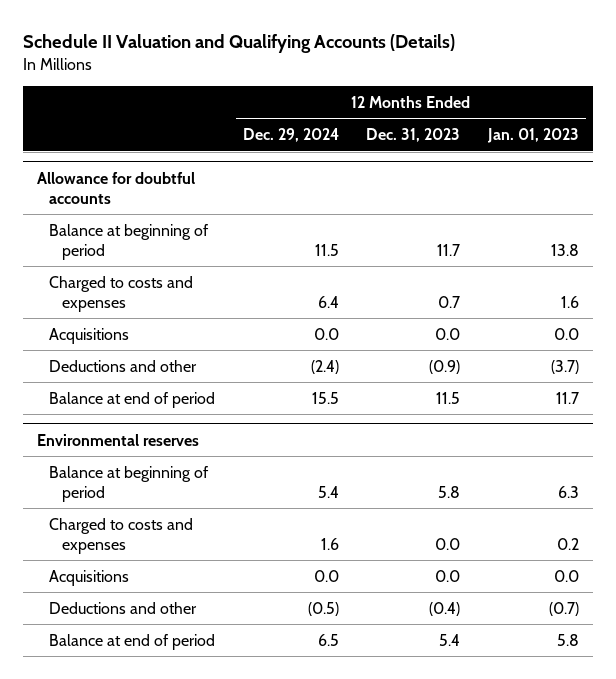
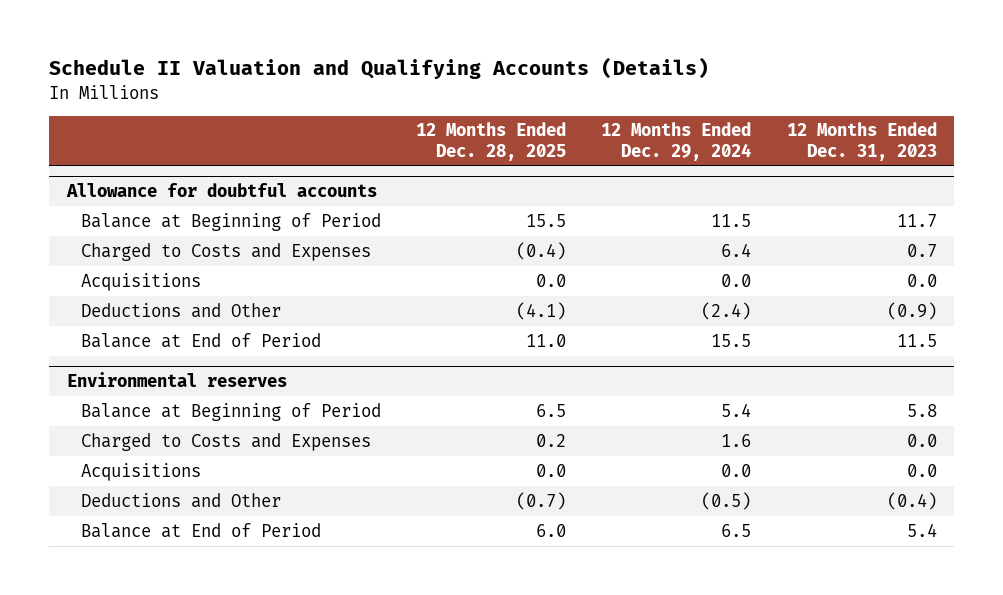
- | 12 Months Ended Dec. 29, 2024 | 12 Months Ended Dec. 31, 2023 | 12 Months Ended Jan. 01, 2023
+ | 12 Months Ended Dec. 28, 2025 | 12 Months Ended Dec. 29, 2024 | 12 Months Ended Dec. 31, 2023
@ Allowance for doubtful accounts
- Balance at beginning of period | 11.5 | 11.7 | 13.8
- Charged to costs and expenses | 6.4 | 0.7 | 1.6
+ Balance at Beginning of Period | 15.5 | 11.5 | 11.7
+ Charged to Costs and Expenses | (0.4) | 6.4 | 0.7
- Deductions and other | (2.4) | (0.9) | (3.7)
- Balance at end of period | 15.5 | 11.5 | 11.7
+ Deductions and Other | (4.1) | (2.4) | (0.9)
+ Balance at End of Period | 11.0 | 15.5 | 11.5
@ Environmental reserves
- Balance at beginning of period | 5.4 | 5.8 | 6.3
- Charged to costs and expenses | 1.6 | 0.0 | 0.2
+ Balance at Beginning of Period | 6.5 | 5.4 | 5.8
+ Charged to Costs and Expenses | 0.2 | 1.6 | 0.0
- Deductions and other | (0.5) | (0.4) | (0.7)
- Balance at end of period | 6.5 | 5.4 | 5.8
+ Deductions and Other | (0.7) | (0.5) | (0.4)
+ Balance at End of Period | 6.0 | 6.5 | 5.4

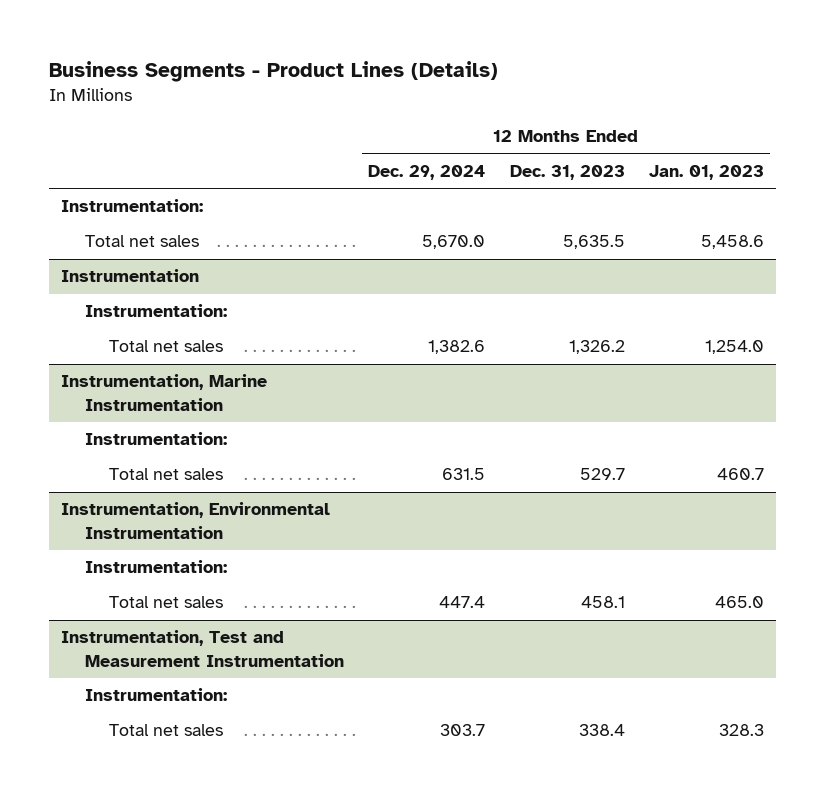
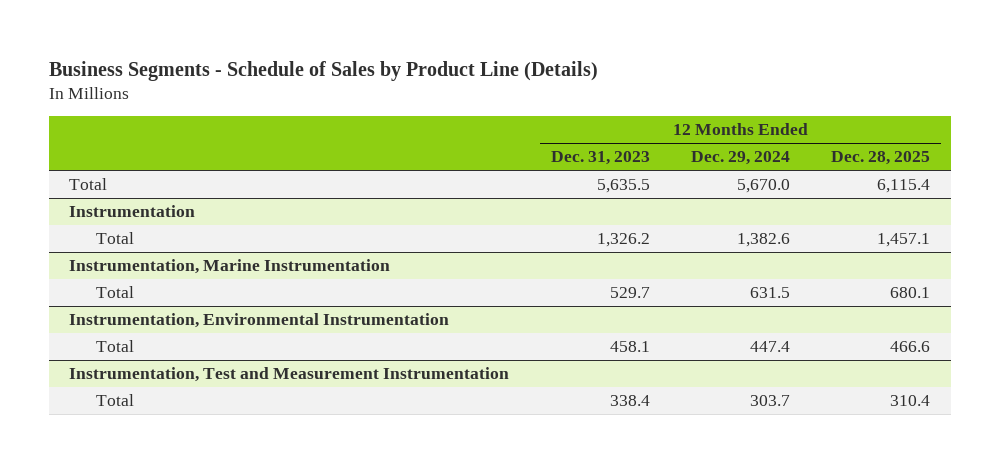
- Business Segments - Product Lines (Details)
+ Business Segments - Schedule of Sales by Product Line (Details)
- | 12 Months Ended Dec. 29, 2024 | 12 Months Ended Dec. 31, 2023 | 12 Months Ended Jan. 01, 2023
+ | 12 Months Ended Dec. 31, 2023 | 12 Months Ended Dec. 29, 2024 | 12 Months Ended Dec. 28, 2025
- Instrumentation:
- Total net sales | 5,670.0 | 5,635.5 | 5,458.6
+ Total | 5,635.5 | 5,670.0 | 6,115.4
@ Instrumentation
- Instrumentation:
- Total net sales | 1,382.6 | 1,326.2 | 1,254.0
+ Total | 1,326.2 | 1,382.6 | 1,457.1
@ Instrumentation, Marine Instrumentation
- Instrumentation:
- Total net sales | 631.5 | 529.7 | 460.7
+ Total | 529.7 | 631.5 | 680.1
@ Instrumentation, Environmental Instrumentation
- Instrumentation:
- Total net sales | 447.4 | 458.1 | 465.0
+ Total | 458.1 | 447.4 | 466.6
@ Instrumentation, Test and Measurement Instrumentation
- Instrumentation:
- Total net sales | 303.7 | 338.4 | 328.3
+ Total | 338.4 | 303.7 | 310.4

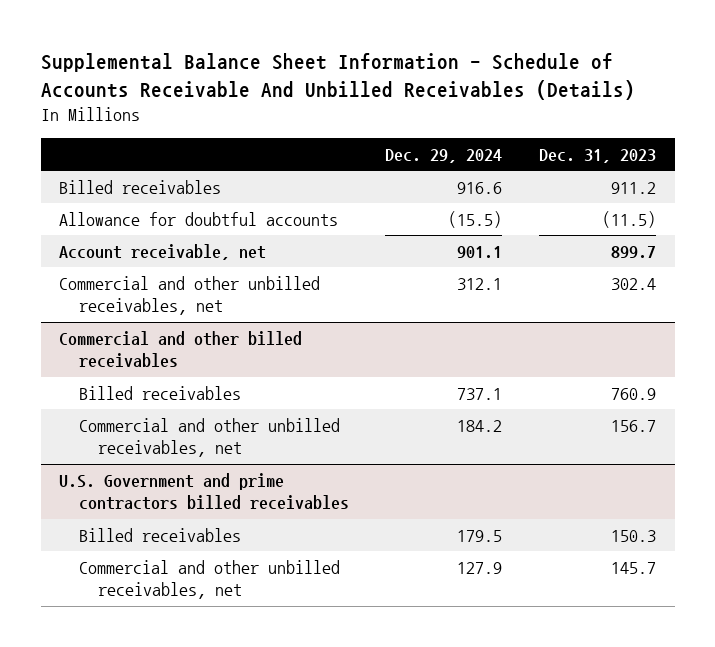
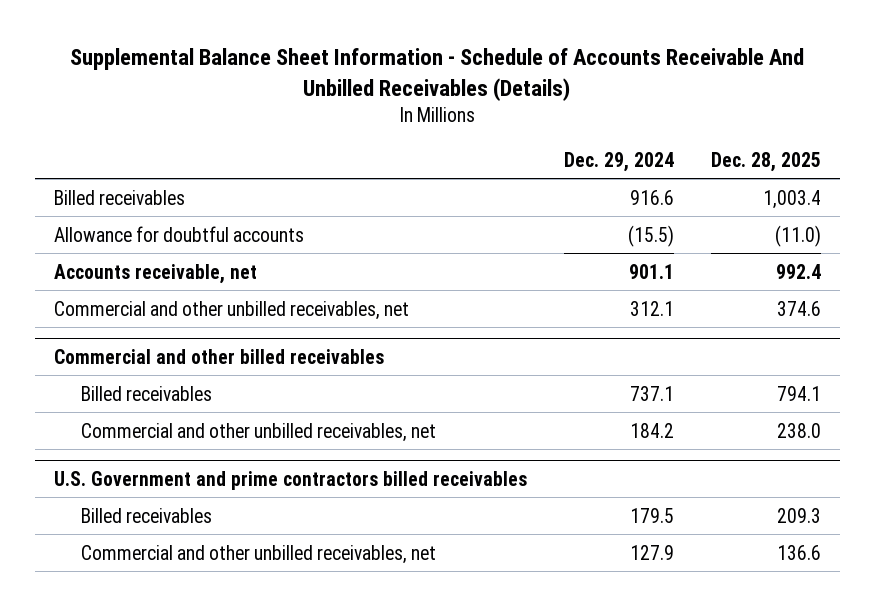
- | Dec. 29, 2024 | Dec. 31, 2023
+ | Dec. 29, 2024 | Dec. 28, 2025
- Account receivable, net | 901.1 | 899.7
+ Accounts receivable, net | 901.1 | 992.4

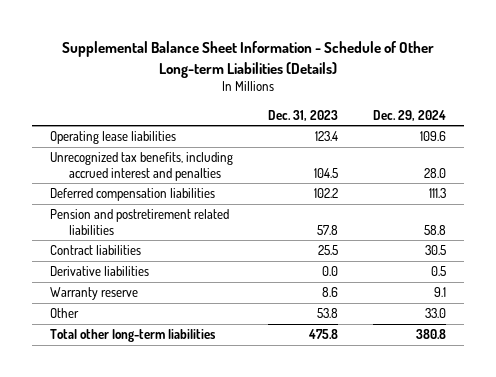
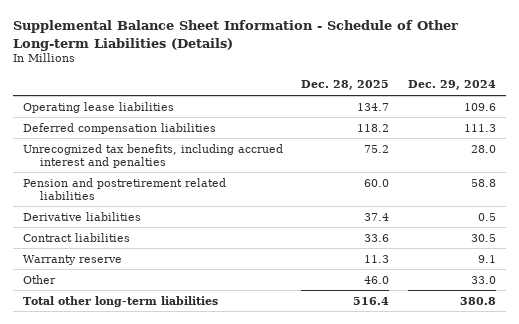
- | Dec. 31, 2023 | Dec. 29, 2024
+ | Dec. 28, 2025 | Dec. 29, 2024
moved down: Unrecognized tax benefits, including accrued interest and penalties | 75.2 | 28.0
moved down: Contract liabilities | 33.6 | 30.5

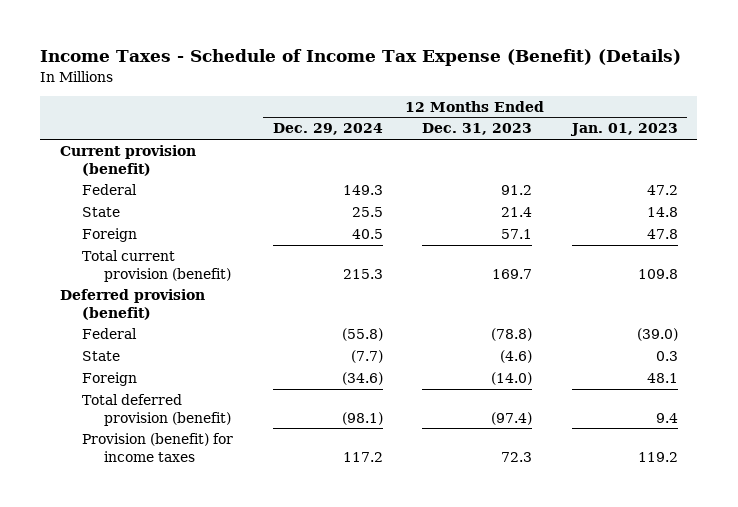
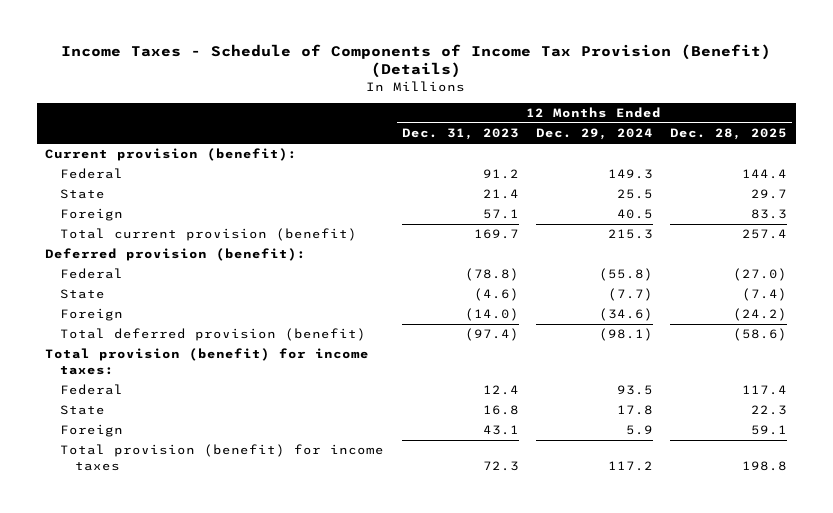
- Income Taxes - Schedule of Income Tax Expense (Benefit) (Details)
+ Income Taxes - Schedule of Components of Income Tax Provision (Benefit) (Details)
- | 12 Months Ended Dec. 29, 2024 | 12 Months Ended Dec. 31, 2023 | 12 Months Ended Jan. 01, 2023
+ | 12 Months Ended Dec. 31, 2023 | 12 Months Ended Dec. 29, 2024 | 12 Months Ended Dec. 28, 2025
- Current provision (benefit)
+ Current provision (benefit):
- Deferred provision (benefit)
+ Deferred provision (benefit):
- Provision (benefit) for income taxes | 117.2 | 72.3 | 119.2
+ Total provision (benefit) for income taxes:
+ Federal | 12.4 | 93.5 | 117.4
+ State | 16.8 | 17.8 | 22.3
+ Foreign | 43.1 | 5.9 | 59.1
+ Total provision (benefit) for income taxes | 72.3 | 117.2 | 198.8

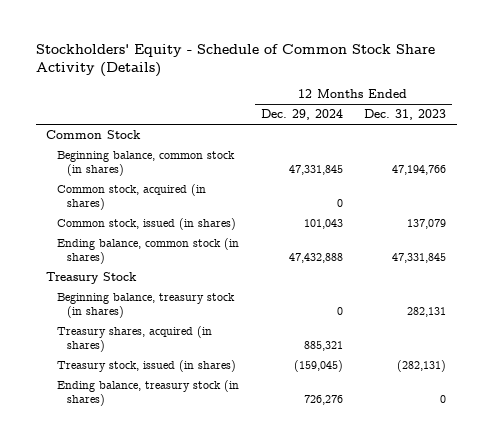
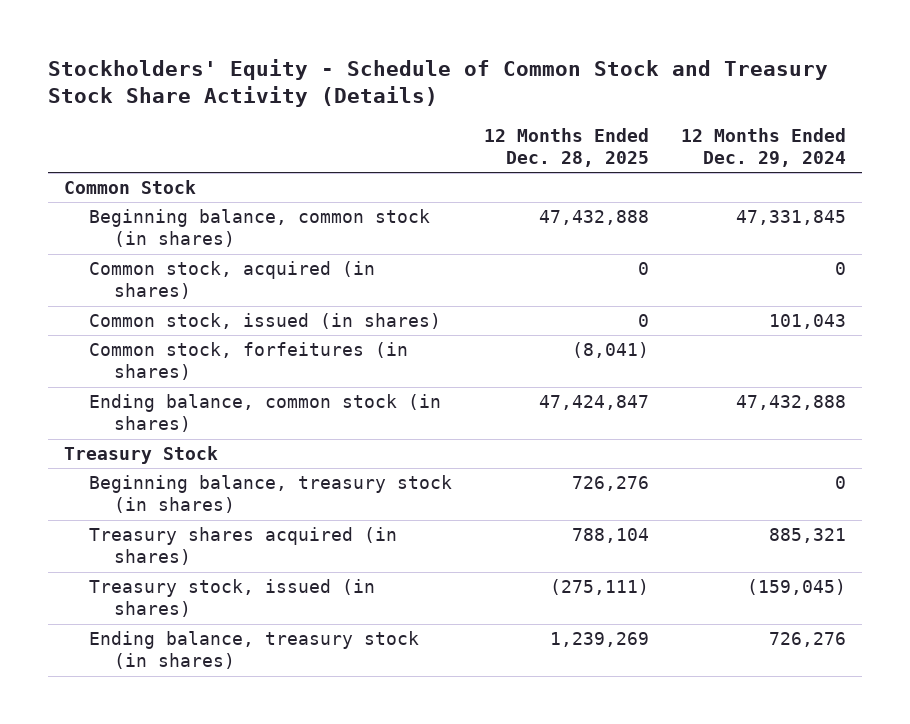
- Stockholders' Equity - Schedule of Common Stock Share Activity (Details)
+ Stockholders' Equity - Schedule of Common Stock and Treasury Stock Share Activity (Details)
- | 12 Months Ended Dec. 29, 2024 | 12 Months Ended Dec. 31, 2023
+ | 12 Months Ended Dec. 28, 2025 | 12 Months Ended Dec. 29, 2024
+ Common stock, forfeitures (in shares) | (8,041) |
- Treasury shares, acquired (in shares) | 885,321 |
+ Treasury shares acquired (in shares) | 788,104 | 885,321

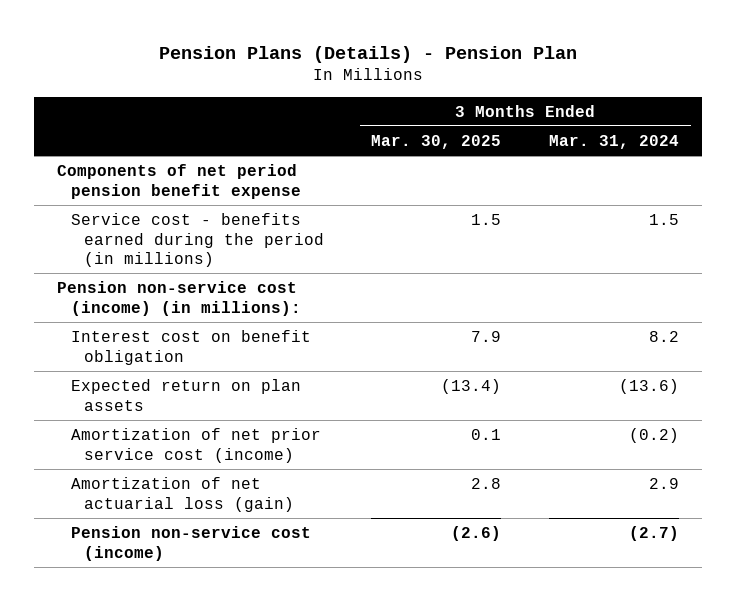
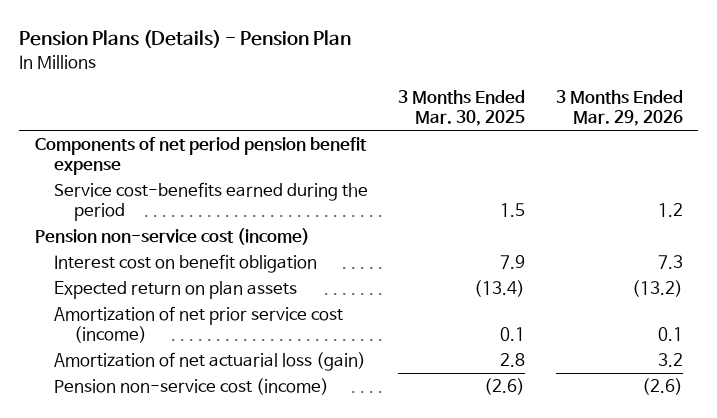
- | 3 Months Ended Mar. 30, 2025 | 3 Months Ended Mar. 31, 2024
+ | 3 Months Ended Mar. 30, 2025 | 3 Months Ended Mar. 29, 2026
- Service cost - benefits earned during the period (in millions) | 1.5 | 1.5
- Pension non-service cost (income) (in millions):
+ Service cost-benefits earned during the period | 1.5 | 1.2
+ Pension non-service cost (income)

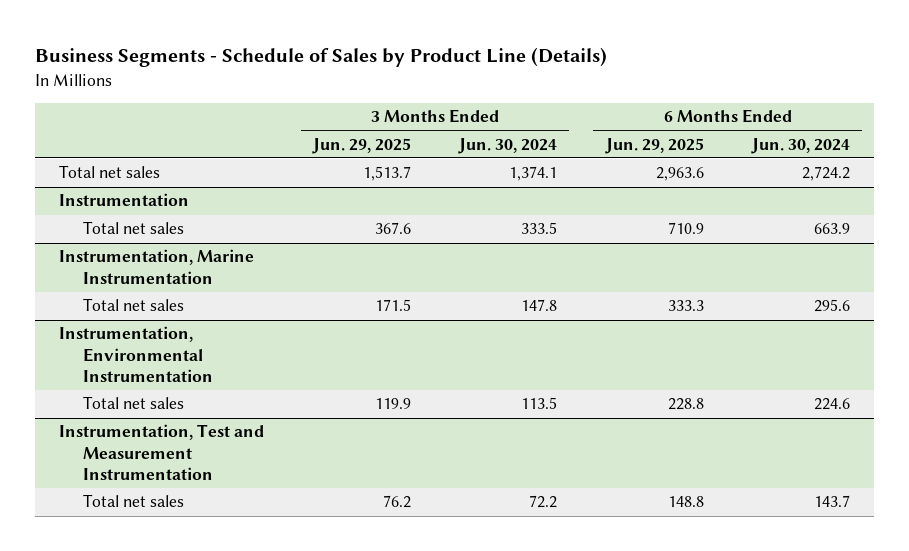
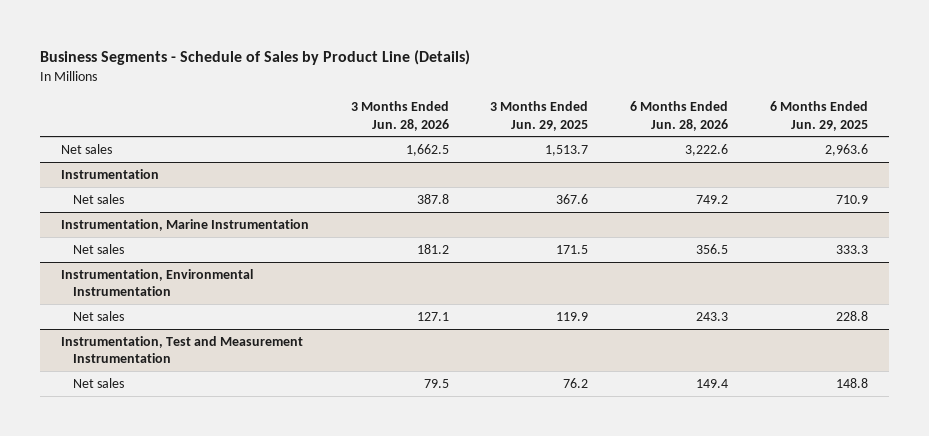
- | 3 Months Ended Jun. 29, 2025 | 3 Months Ended Jun. 30, 2024 | 6 Months Ended Jun. 29, 2025 | 6 Months Ended Jun. 30, 2024
+ | 3 Months Ended Jun. 28, 2026 | 3 Months Ended Jun. 29, 2025 | 6 Months Ended Jun. 28, 2026 | 6 Months Ended Jun. 29, 2025
- Total net sales | 1,513.7 | 1,374.1 | 2,963.6 | 2,724.2
+ Net sales | 1,662.5 | 1,513.7 | 3,222.6 | 2,963.6
@ Instrumentation
- Total net sales | 367.6 | 333.5 | 710.9 | 663.9
+ Net sales | 387.8 | 367.6 | 749.2 | 710.9
@ Instrumentation, Marine Instrumentation
- Total net sales | 171.5 | 147.8 | 333.3 | 295.6
+ Net sales | 181.2 | 171.5 | 356.5 | 333.3
@ Instrumentation, Environmental Instrumentation
- Total net sales | 119.9 | 113.5 | 228.8 | 224.6
+ Net sales | 127.1 | 119.9 | 243.3 | 228.8
@ Instrumentation, Test and Measurement Instrumentation
- Total net sales | 76.2 | 72.2 | 148.8 | 143.7
+ Net sales | 79.5 | 76.2 | 149.4 | 148.8

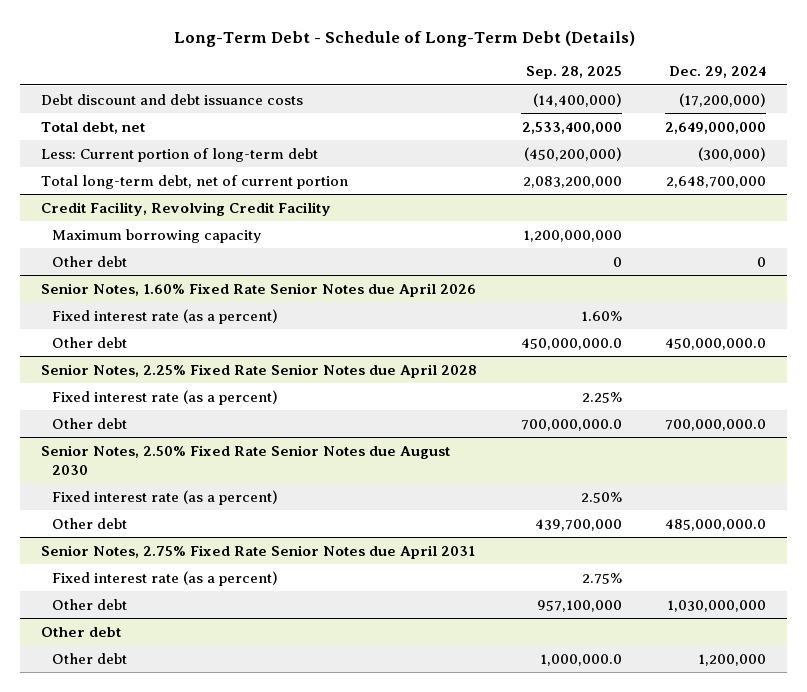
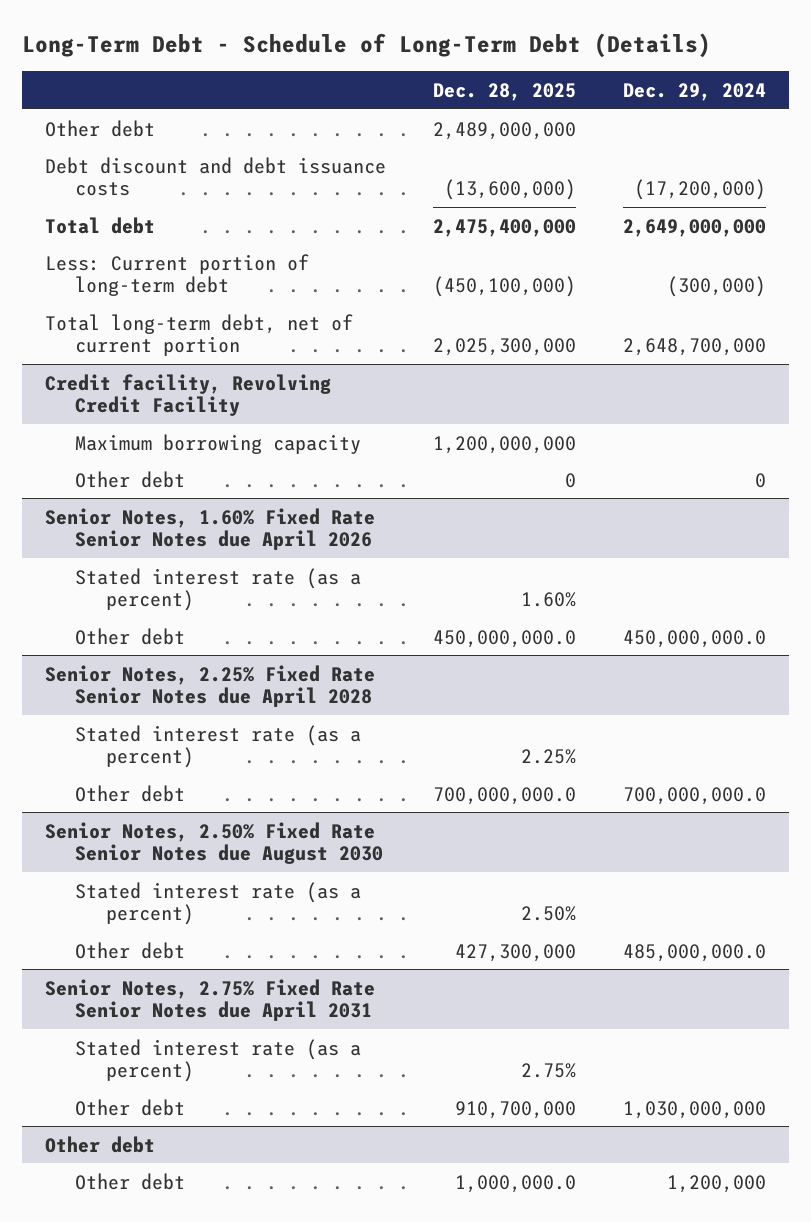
- | Sep. 28, 2025 | Dec. 29, 2024
+ | Dec. 28, 2025 | Dec. 29, 2024
+ Other debt | 2,489,000,000 |
- Total debt, net | 2,533,400,000 | 2,649,000,000
+ Total debt | 2,475,400,000 | 2,649,000,000
- Credit Facility, Revolving Credit Facility
+ Credit facility, Revolving Credit Facility
@ Senior Notes, 1.60% Fixed Rate Senior Notes due April 2026
- Fixed interest rate (as a percent) | 1.60% |
+ Stated interest rate (as a percent) | 1.60% |
@ Senior Notes, 2.25% Fixed Rate Senior Notes due April 2028
- Fixed interest rate (as a percent) | 2.25% |
+ Stated interest rate (as a percent) | 2.25% |
@ Senior Notes, 2.50% Fixed Rate Senior Notes due August 2030
- Fixed interest rate (as a percent) | 2.50% |
+ Stated interest rate (as a percent) | 2.50% |
@ Senior Notes, 2.75% Fixed Rate Senior Notes due April 2031
- Fixed interest rate (as a percent) | 2.75% |
+ Stated interest rate (as a percent) | 2.75% |

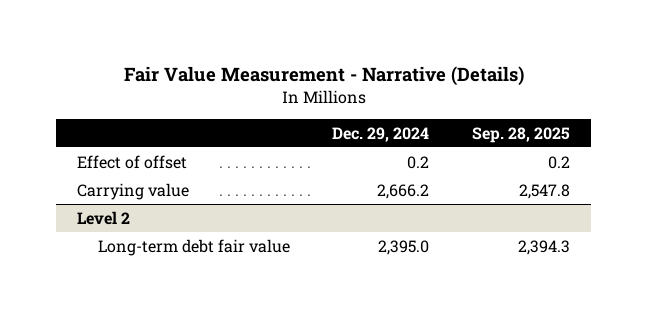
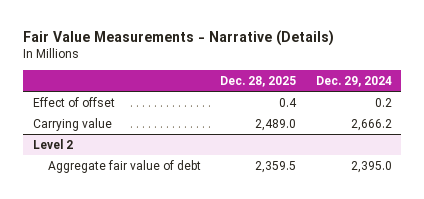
- Fair Value Measurement - Narrative (Details)
+ Fair Value Measurements - Narrative (Details)
- | Dec. 29, 2024 | Sep. 28, 2025
+ | Dec. 28, 2025 | Dec. 29, 2024
@ Level 2
- Long-term debt fair value | 2,395.0 | 2,394.3
+ Aggregate fair value of debt | 2,359.5 | 2,395.0

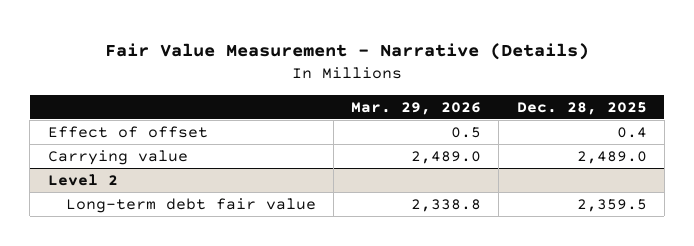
- Fair Value Measurements - Narrative (Details)
+ Fair Value Measurement - Narrative (Details)
- | Dec. 28, 2025 | Dec. 29, 2024
+ | Mar. 29, 2026 | Dec. 28, 2025
@ Level 2
- Aggregate fair value of debt | 2,359.5 | 2,395.0
+ Long-term debt fair value | 2,338.8 | 2,359.5

